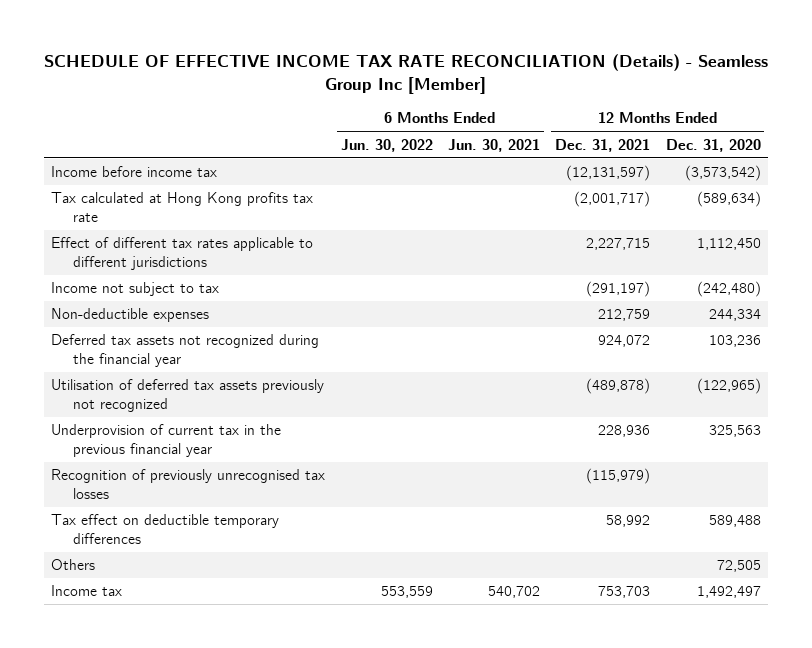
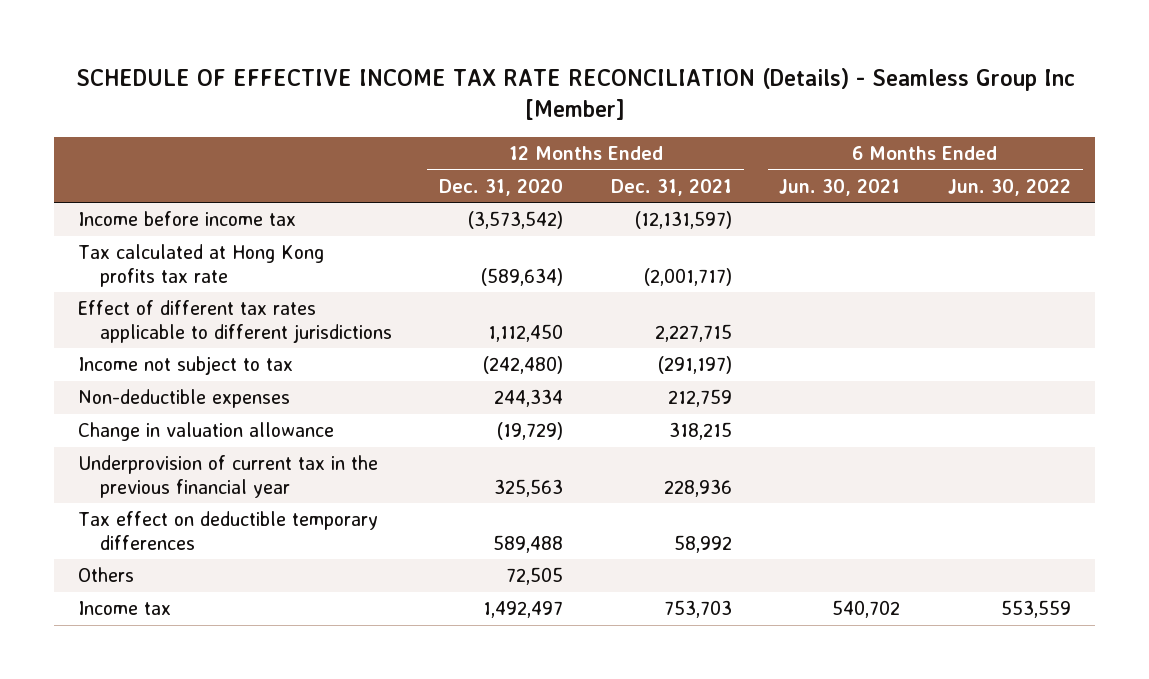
- | 6 Months Ended Jun. 30, 2022 | 6 Months Ended Jun. 30, 2021 | 12 Months Ended Dec. 31, 2021 | 12 Months Ended Dec. 31, 2020
+ | 12 Months Ended Dec. 31, 2020 | 12 Months Ended Dec. 31, 2021 | 6 Months Ended Jun. 30, 2021 | 6 Months Ended Jun. 30, 2022
- Deferred tax assets not recognized during the financial year | | | 924,072 | 103,236
- Utilisation of deferred tax assets previously not recognized | | | (489,878) | (122,965)
+ Change in valuation allowance | (19,729) | 318,215 | |
- Recognition of previously unrecognised tax losses | | | (115,979) |

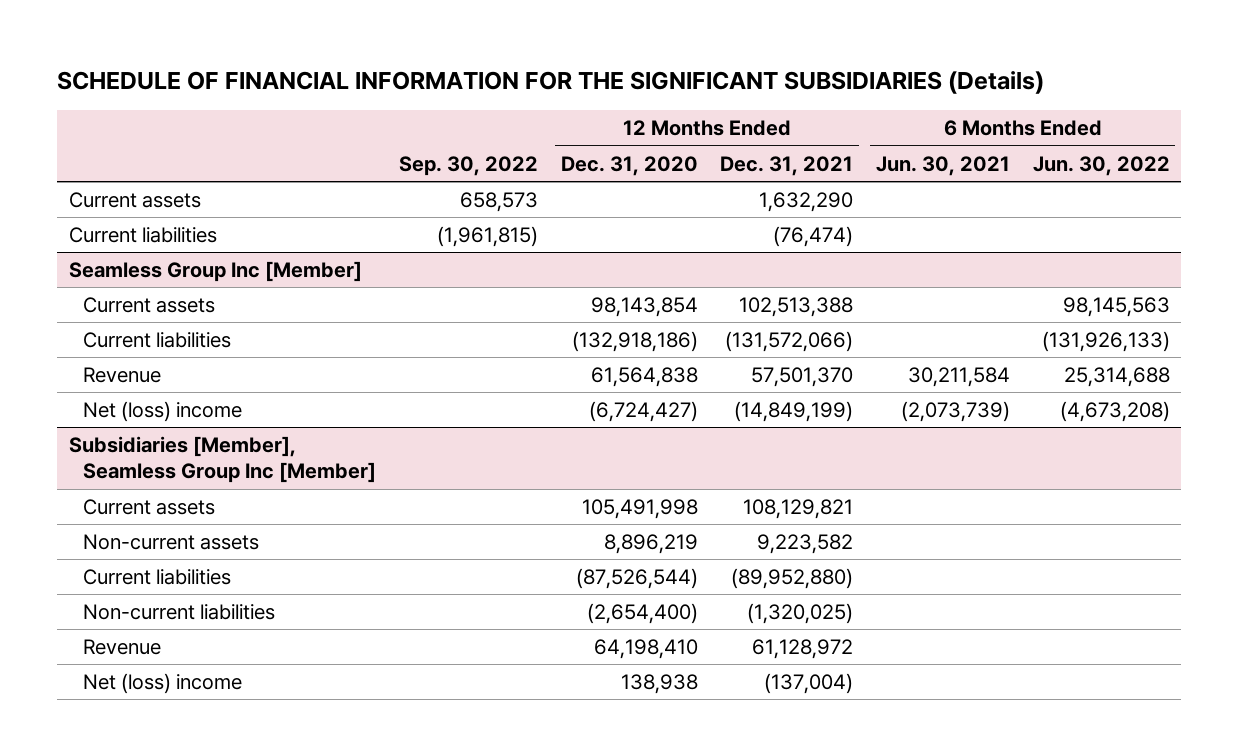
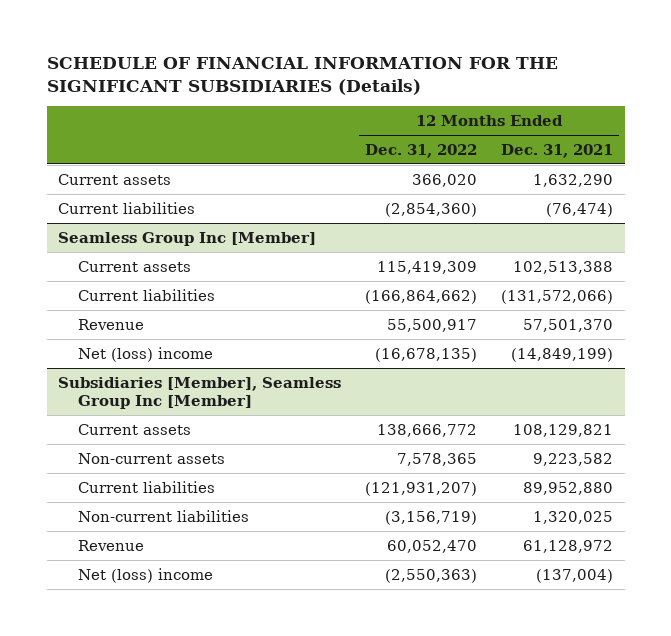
- | Sep. 30, 2022 | 12 Months Ended Dec. 31, 2020 | 12 Months Ended Dec. 31, 2021 | 6 Months Ended Jun. 30, 2021 | 6 Months Ended Jun. 30, 2022
+ | 12 Months Ended Dec. 31, 2022 | 12 Months Ended Dec. 31, 2021
@ Subsidiaries [Member], Seamless Group Inc [Member]
- Current liabilities | | (87,526,544) | (89,952,880) | |
- Non-current liabilities | | (2,654,400) | (1,320,025) | |
+ Current liabilities | (121,931,207) | 89,952,880
+ Non-current liabilities | (3,156,719) | 1,320,025

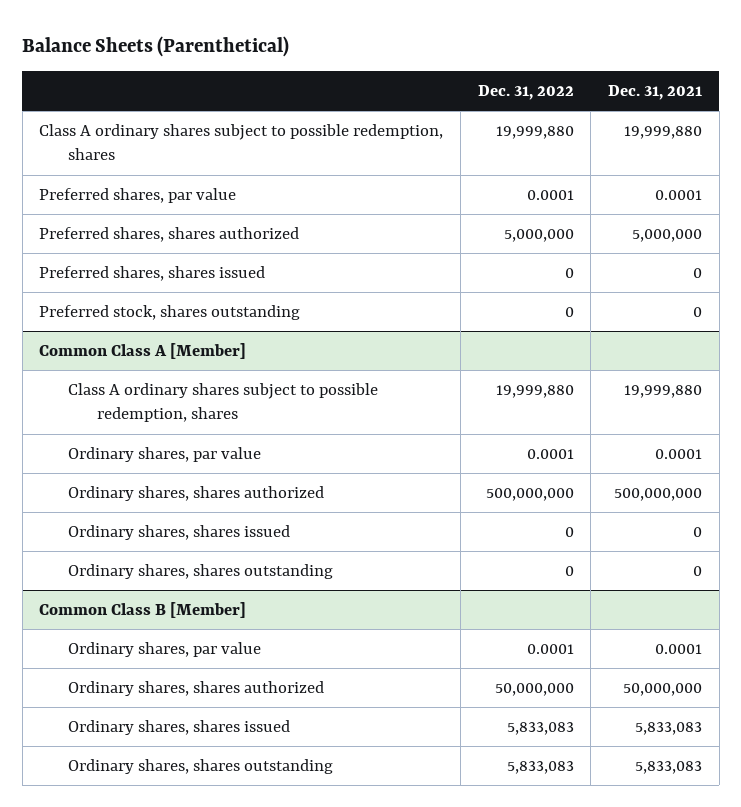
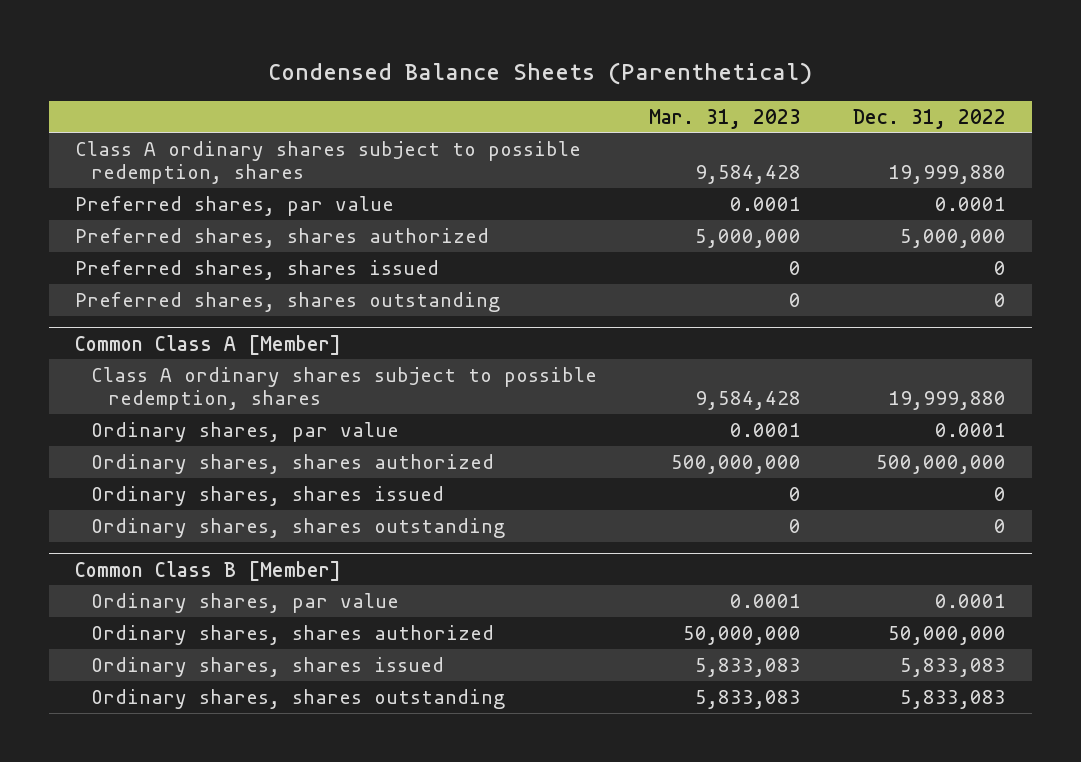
- Balance Sheets (Parenthetical)
+ Condensed Balance Sheets (Parenthetical)
- | Dec. 31, 2022 | Dec. 31, 2021
+ | Mar. 31, 2023 | Dec. 31, 2022
- Preferred stock, shares outstanding | 0 | 0
+ Preferred shares, shares outstanding | 0 | 0

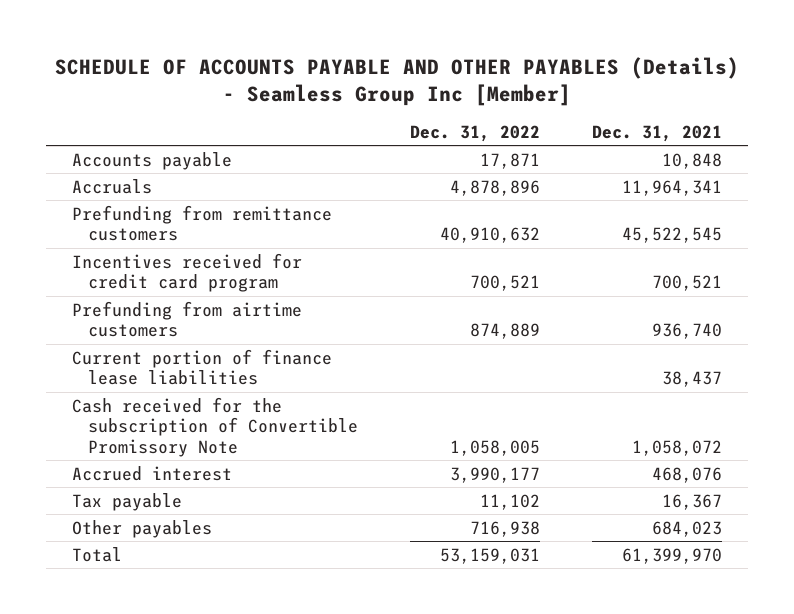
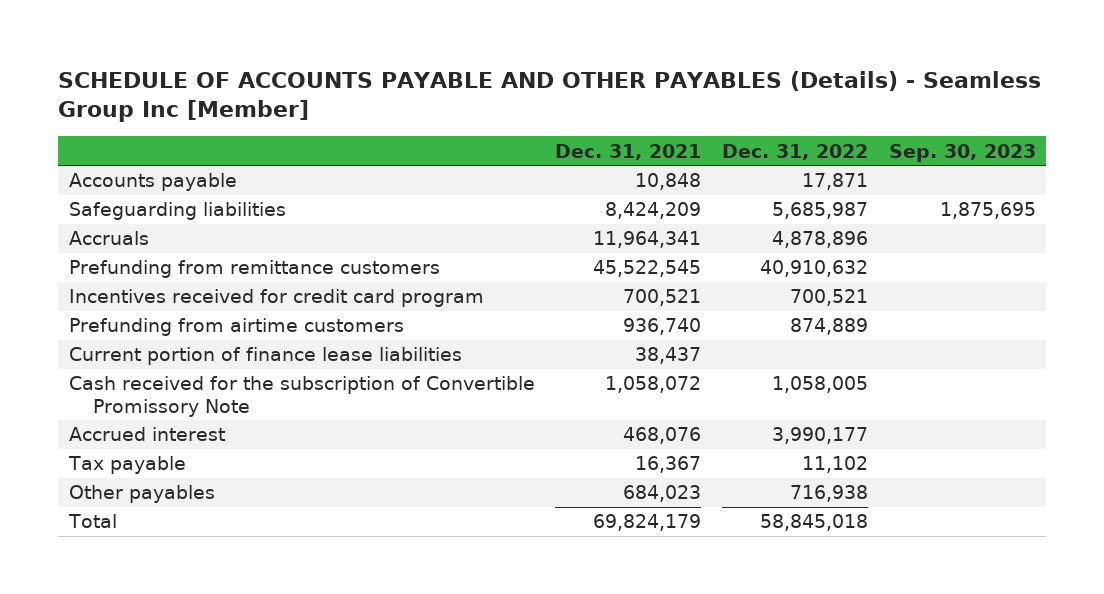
- | Dec. 31, 2022 | Dec. 31, 2021
+ | Dec. 31, 2021 | Dec. 31, 2022 | Sep. 30, 2023
+ Safeguarding liabilities | 8,424,209 | 5,685,987 | 1,875,695
- Total | 53,159,031 | 61,399,970
+ Total | 69,824,179 | 58,845,018 |

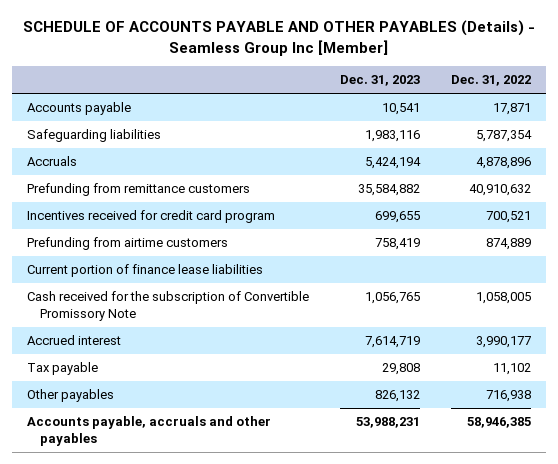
- | Dec. 31, 2021 | Dec. 31, 2022 | Sep. 30, 2023
+ | Dec. 31, 2023 | Dec. 31, 2022
- Safeguarding liabilities | 8,424,209 | 5,685,987 | 1,875,695
+ Safeguarding liabilities | 1,983,116 | 5,787,354
- Total | 69,824,179 | 58,845,018 |
+ Accounts payable, accruals and other payables | 53,988,231 | 58,946,385

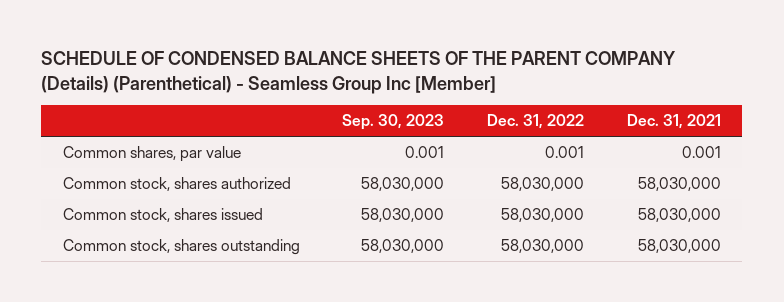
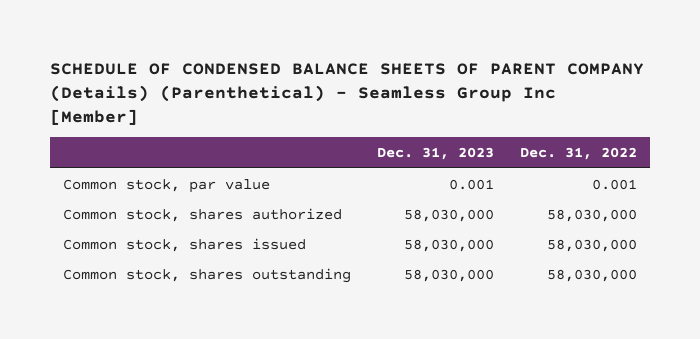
- SCHEDULE OF CONDENSED BALANCE SHEETS OF THE PARENT COMPANY (Details) (Parenthetical) - Seamless Group Inc [Member]
+ SCHEDULE OF CONDENSED BALANCE SHEETS OF PARENT COMPANY (Details) (Parenthetical) - Seamless Group Inc [Member]
- | Sep. 30, 2023 | Dec. 31, 2022 | Dec. 31, 2021
+ | Dec. 31, 2023 | Dec. 31, 2022
- Common shares, par value | 0.001 | 0.001 | 0.001
+ Common stock, par value | 0.001 | 0.001

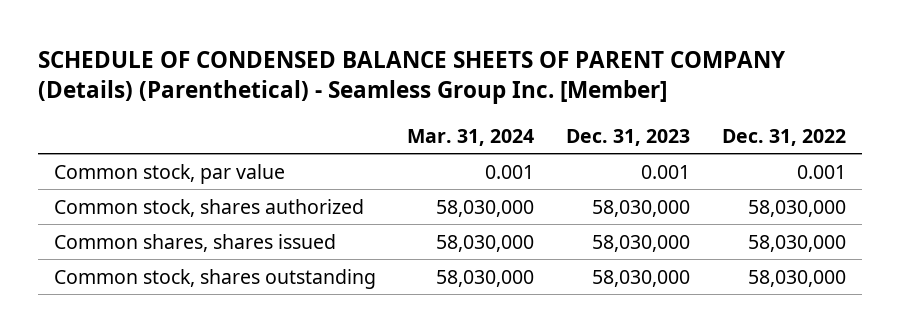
- SCHEDULE OF CONDENSED BALANCE SHEETS OF PARENT COMPANY (Details) (Parenthetical) - Seamless Group Inc [Member]
+ SCHEDULE OF CONDENSED BALANCE SHEETS OF PARENT COMPANY (Details) (Parenthetical) - Seamless Group Inc. [Member]
- | Dec. 31, 2023 | Dec. 31, 2022
+ | Mar. 31, 2024 | Dec. 31, 2023 | Dec. 31, 2022
- Common stock, shares issued | 58,030,000 | 58,030,000
+ Common shares, shares issued | 58,030,000 | 58,030,000 | 58,030,000

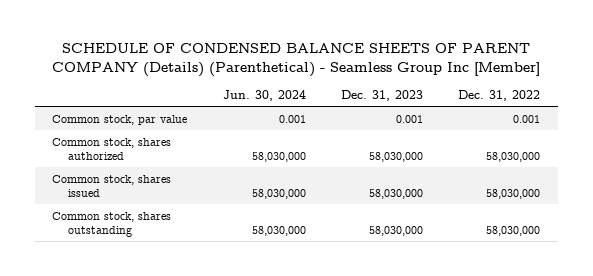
- SCHEDULE OF CONDENSED BALANCE SHEETS OF PARENT COMPANY (Details) (Parenthetical) - Seamless Group Inc. [Member]
+ SCHEDULE OF CONDENSED BALANCE SHEETS OF PARENT COMPANY (Details) (Parenthetical) - Seamless Group Inc [Member]
- | Mar. 31, 2024 | Dec. 31, 2023 | Dec. 31, 2022
+ | Jun. 30, 2024 | Dec. 31, 2023 | Dec. 31, 2022
- Common shares, shares issued | 58,030,000 | 58,030,000 | 58,030,000
+ Common stock, shares issued | 58,030,000 | 58,030,000 | 58,030,000

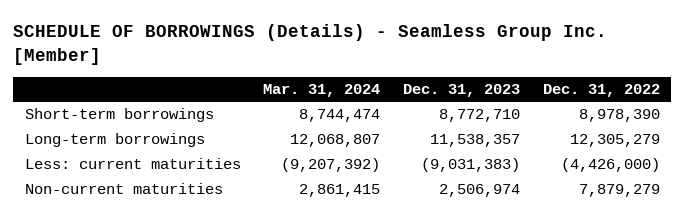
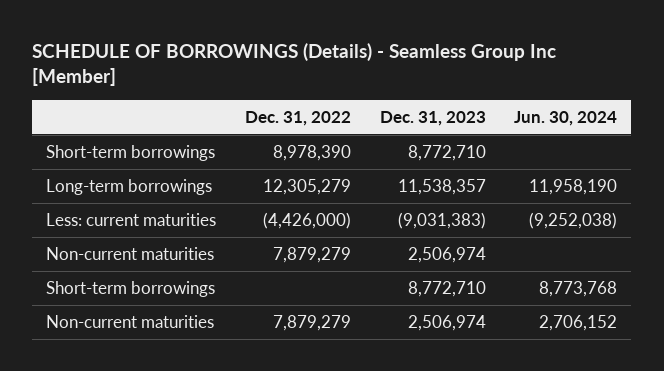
- SCHEDULE OF BORROWINGS (Details) - Seamless Group Inc. [Member]
+ SCHEDULE OF BORROWINGS (Details) - Seamless Group Inc [Member]
- | Mar. 31, 2024 | Dec. 31, 2023 | Dec. 31, 2022
+ | Dec. 31, 2022 | Dec. 31, 2023 | Jun. 30, 2024
+ Short-term borrowings | | 8,772,710 | 8,773,768
+ Non-current maturities | 7,879,279 | 2,506,974 | 2,706,152

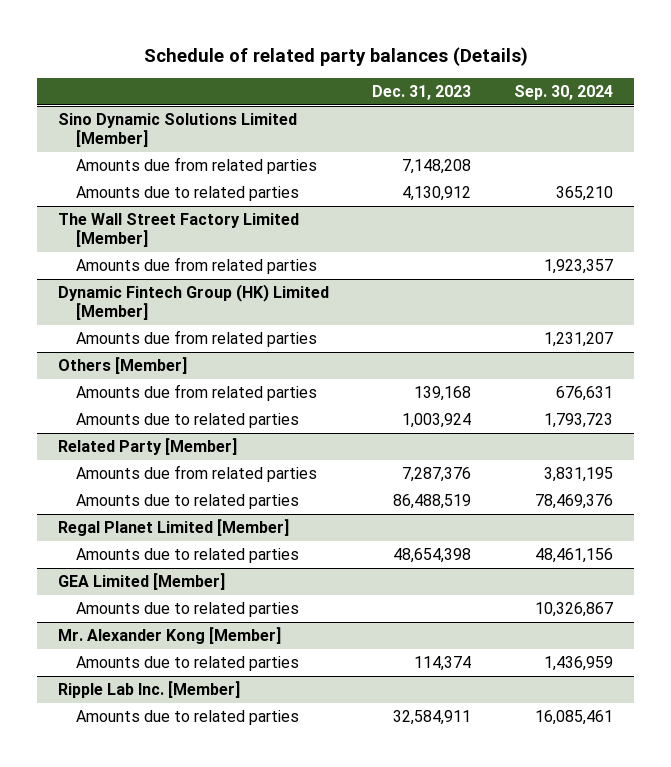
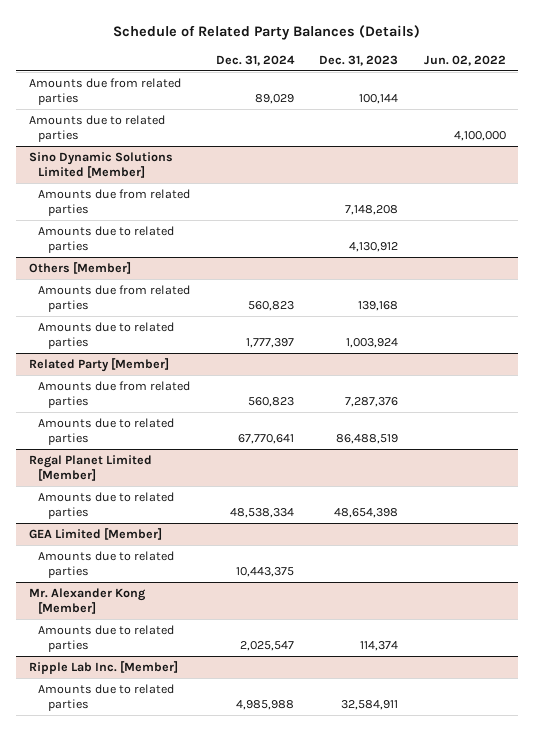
- Schedule of related party balances (Details)
+ Schedule of Related Party Balances (Details)
- | Dec. 31, 2023 | Sep. 30, 2024
+ | Dec. 31, 2024 | Dec. 31, 2023 | Jun. 02, 2022
+ Amounts due from related parties | 89,029 | 100,144 |
+ Amounts due to related parties | | | 4,100,000
- The Wall Street Factory Limited [Member]
- Amounts due from related parties | | 1,923,357
- Dynamic Fintech Group (HK) Limited [Member]
- Amounts due from related parties | | 1,231,207

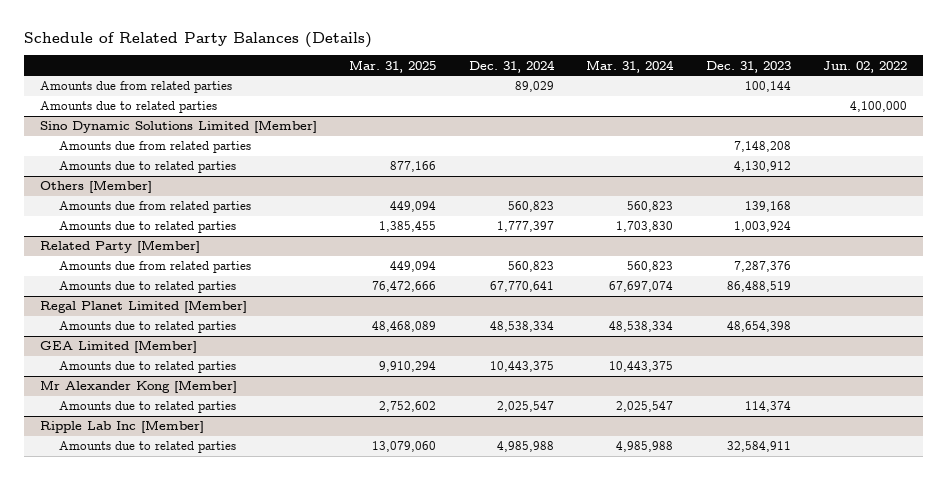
- | Dec. 31, 2024 | Dec. 31, 2023 | Jun. 02, 2022
+ | Mar. 31, 2025 | Dec. 31, 2024 | Mar. 31, 2024 | Dec. 31, 2023 | Jun. 02, 2022
- Mr. Alexander Kong [Member]
+ Mr Alexander Kong [Member]
- Ripple Lab Inc. [Member]
+ Ripple Lab Inc [Member]

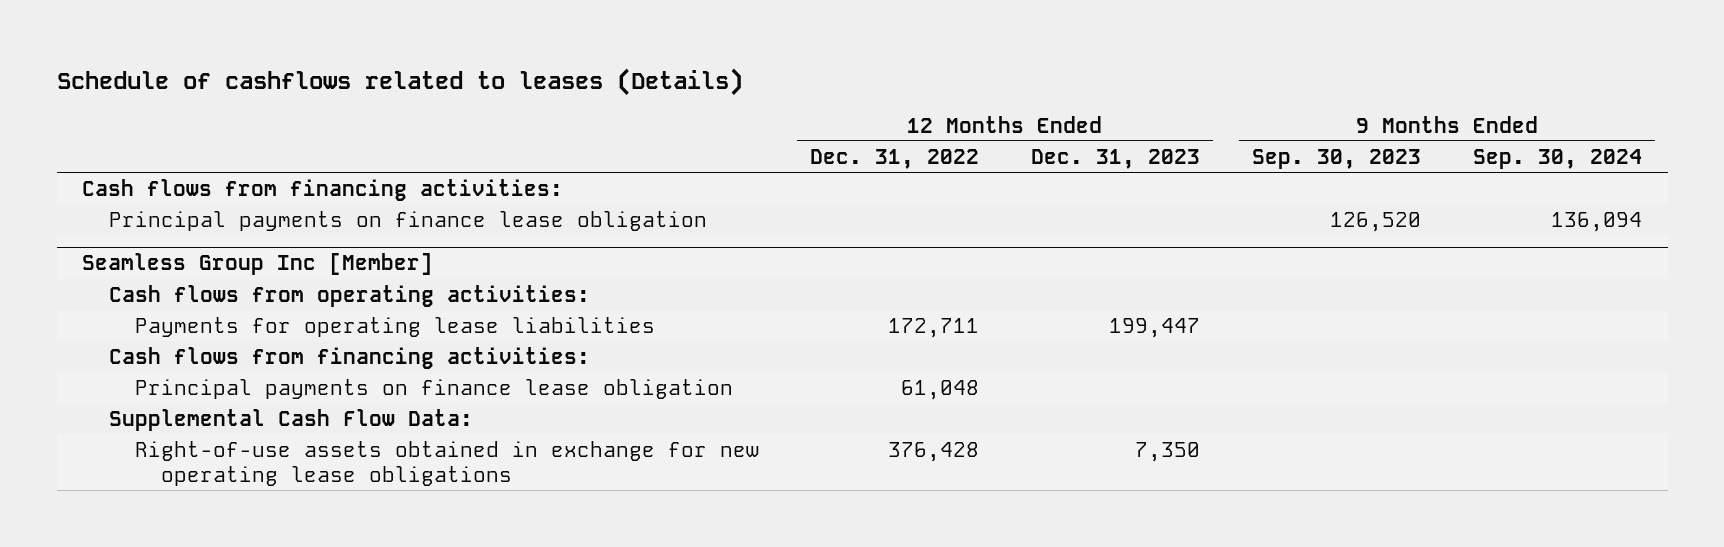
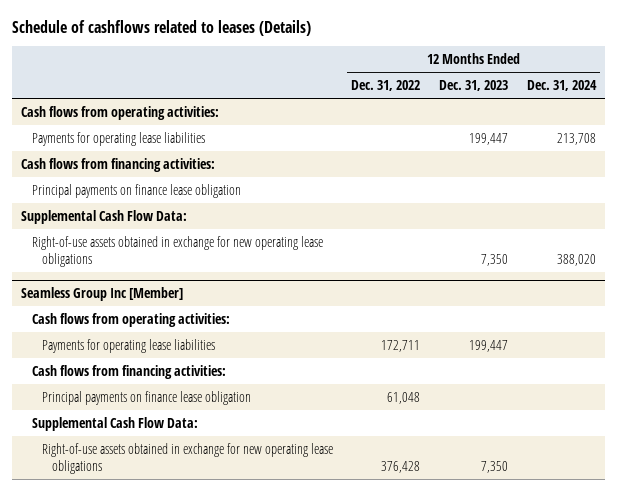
- | 12 Months Ended Dec. 31, 2022 | 12 Months Ended Dec. 31, 2023 | 9 Months Ended Sep. 30, 2023 | 9 Months Ended Sep. 30, 2024
+ | 12 Months Ended Dec. 31, 2022 | 12 Months Ended Dec. 31, 2023 | 12 Months Ended Dec. 31, 2024
+ Cash flows from operating activities:
+ Payments for operating lease liabilities | | 199,447 | 213,708
+ Supplemental Cash Flow Data:
+ Right-of-use assets obtained in exchange for new operating lease obligations | | 7,350 | 388,020

